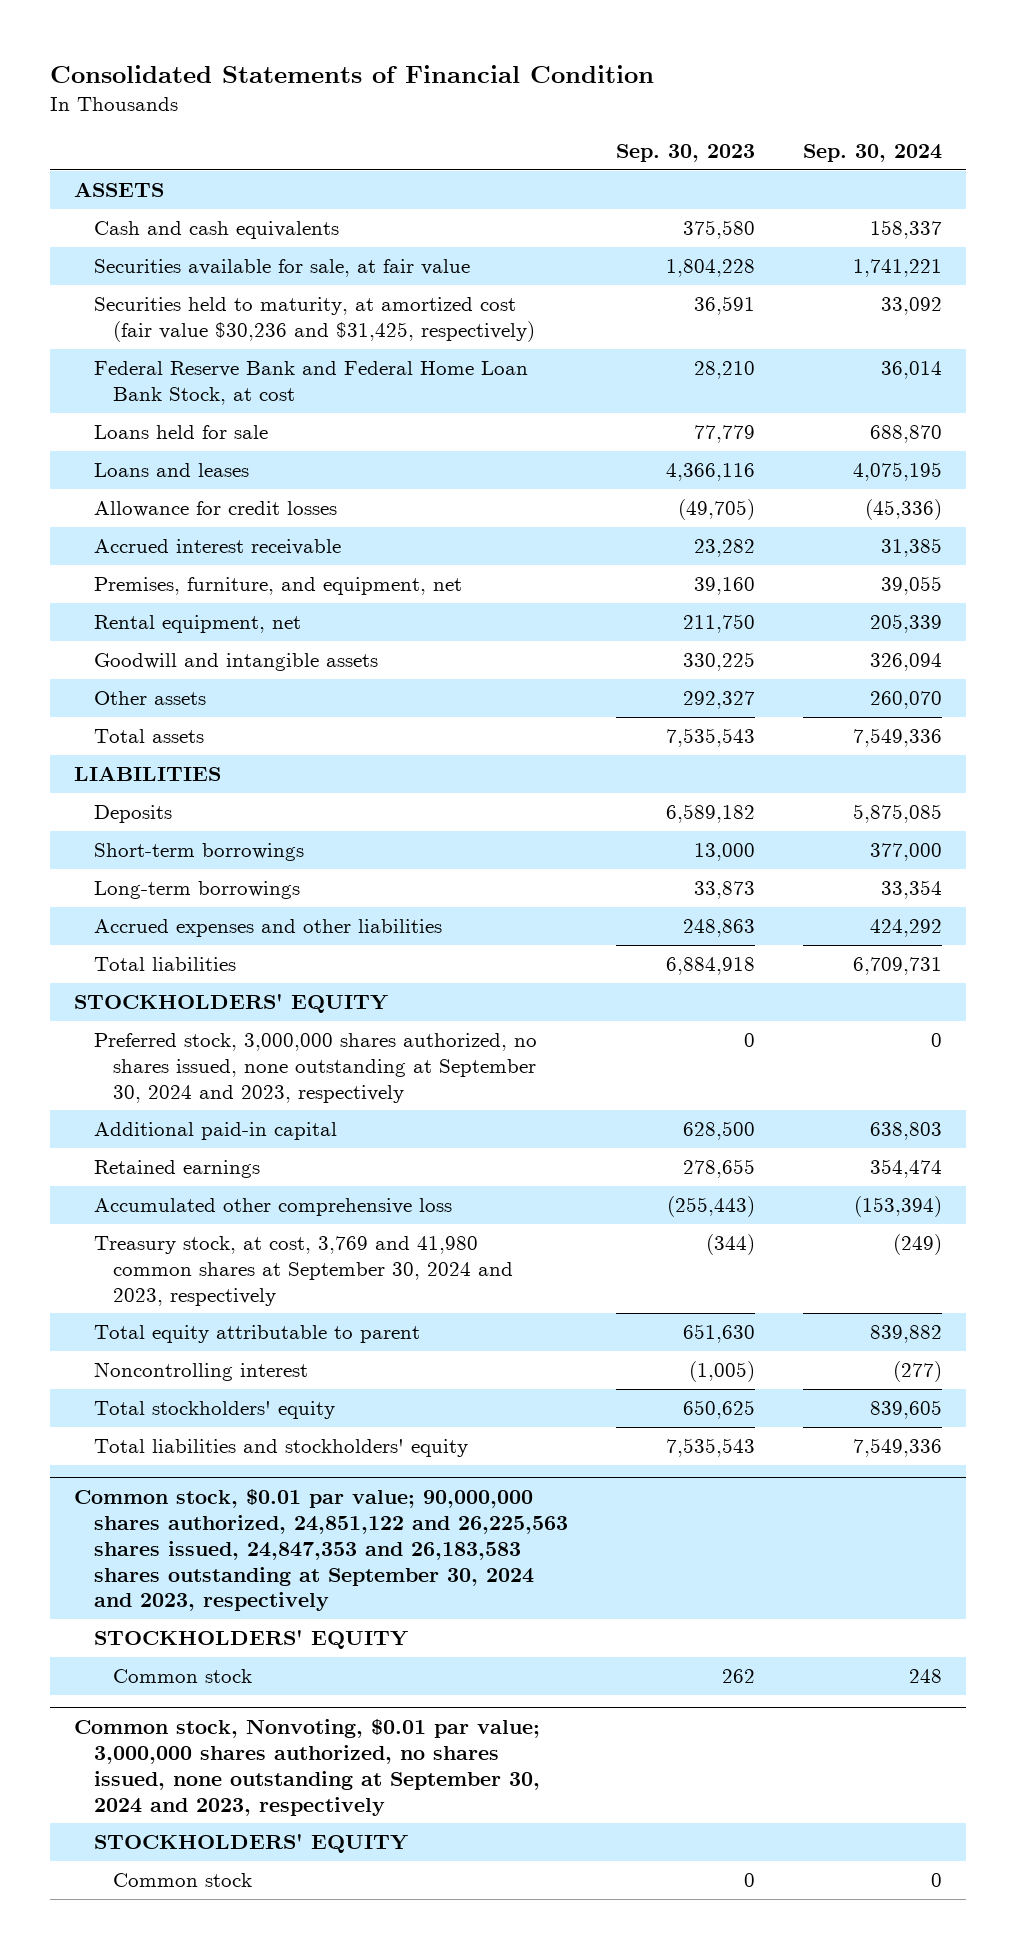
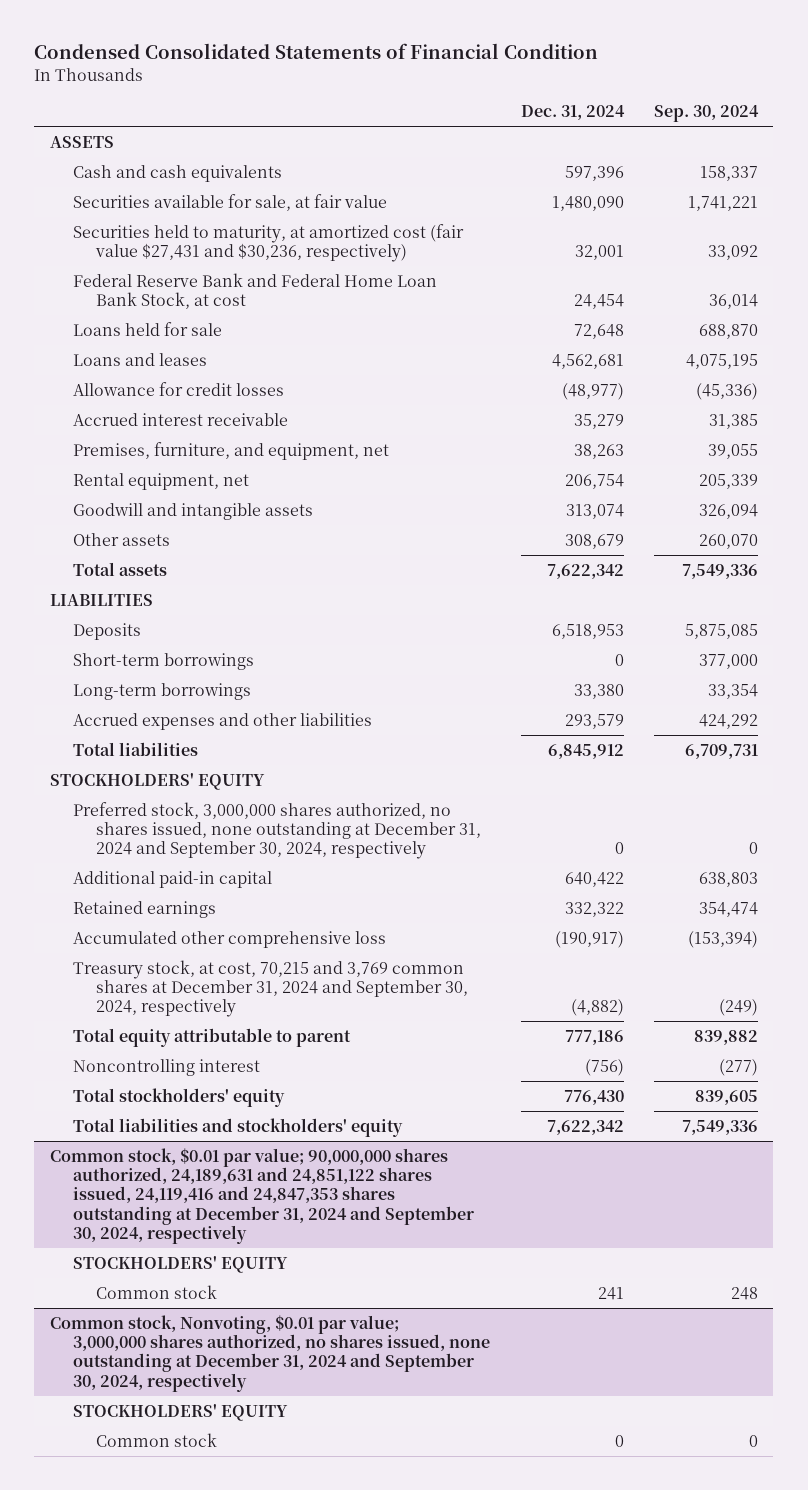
- Consolidated Statements of Financial Condition
+ Condensed Consolidated Statements of Financial Condition
- | Sep. 30, 2023 | Sep. 30, 2024
+ | Dec. 31, 2024 | Sep. 30, 2024
- Securities held to maturity, at amortized cost (fair value $30,236 and $31,425, respectively) | 36,591 | 33,092
+ Securities held to maturity, at amortized cost (fair value $27,431 and $30,236, respectively) | 32,001 | 33,092
- Preferred stock, 3,000,000 shares authorized, no shares issued, none outstanding at September 30, 2024 and 2023, respectively | 0 | 0
+ Preferred stock, 3,000,000 shares authorized, no shares issued, none outstanding at December 31, 2024 and September 30, 2024, respectively | 0 | 0
- Treasury stock, at cost, 3,769 and 41,980 common shares at September 30, 2024 and 2023, respectively | (344) | (249)
+ Treasury stock, at cost, 70,215 and 3,769 common shares at December 31, 2024 and September 30, 2024, respectively | (4,882) | (249)
- Common stock, $0.01 par value; 90,000,000 shares authorized, 24,851,122 and 26,225,563 shares issued, 24,847,353 and 26,183,583 shares outstanding at September 30, 2024 and 2023, respectively
+ Common stock, $0.01 par value; 90,000,000 shares authorized, 24,189,631 and 24,851,122 shares issued, 24,119,416 and 24,847,353 shares outstanding at December 31, 2024 and September 30, 2024, respectively
- Common stock, Nonvoting, $0.01 par value; 3,000,000 shares authorized, no shares issued, none outstanding at September 30, 2024 and 2023, respectively
+ Common stock, Nonvoting, $0.01 par value; 3,000,000 shares authorized, no shares issued, none outstanding at December 31, 2024 and September 30, 2024, respectively

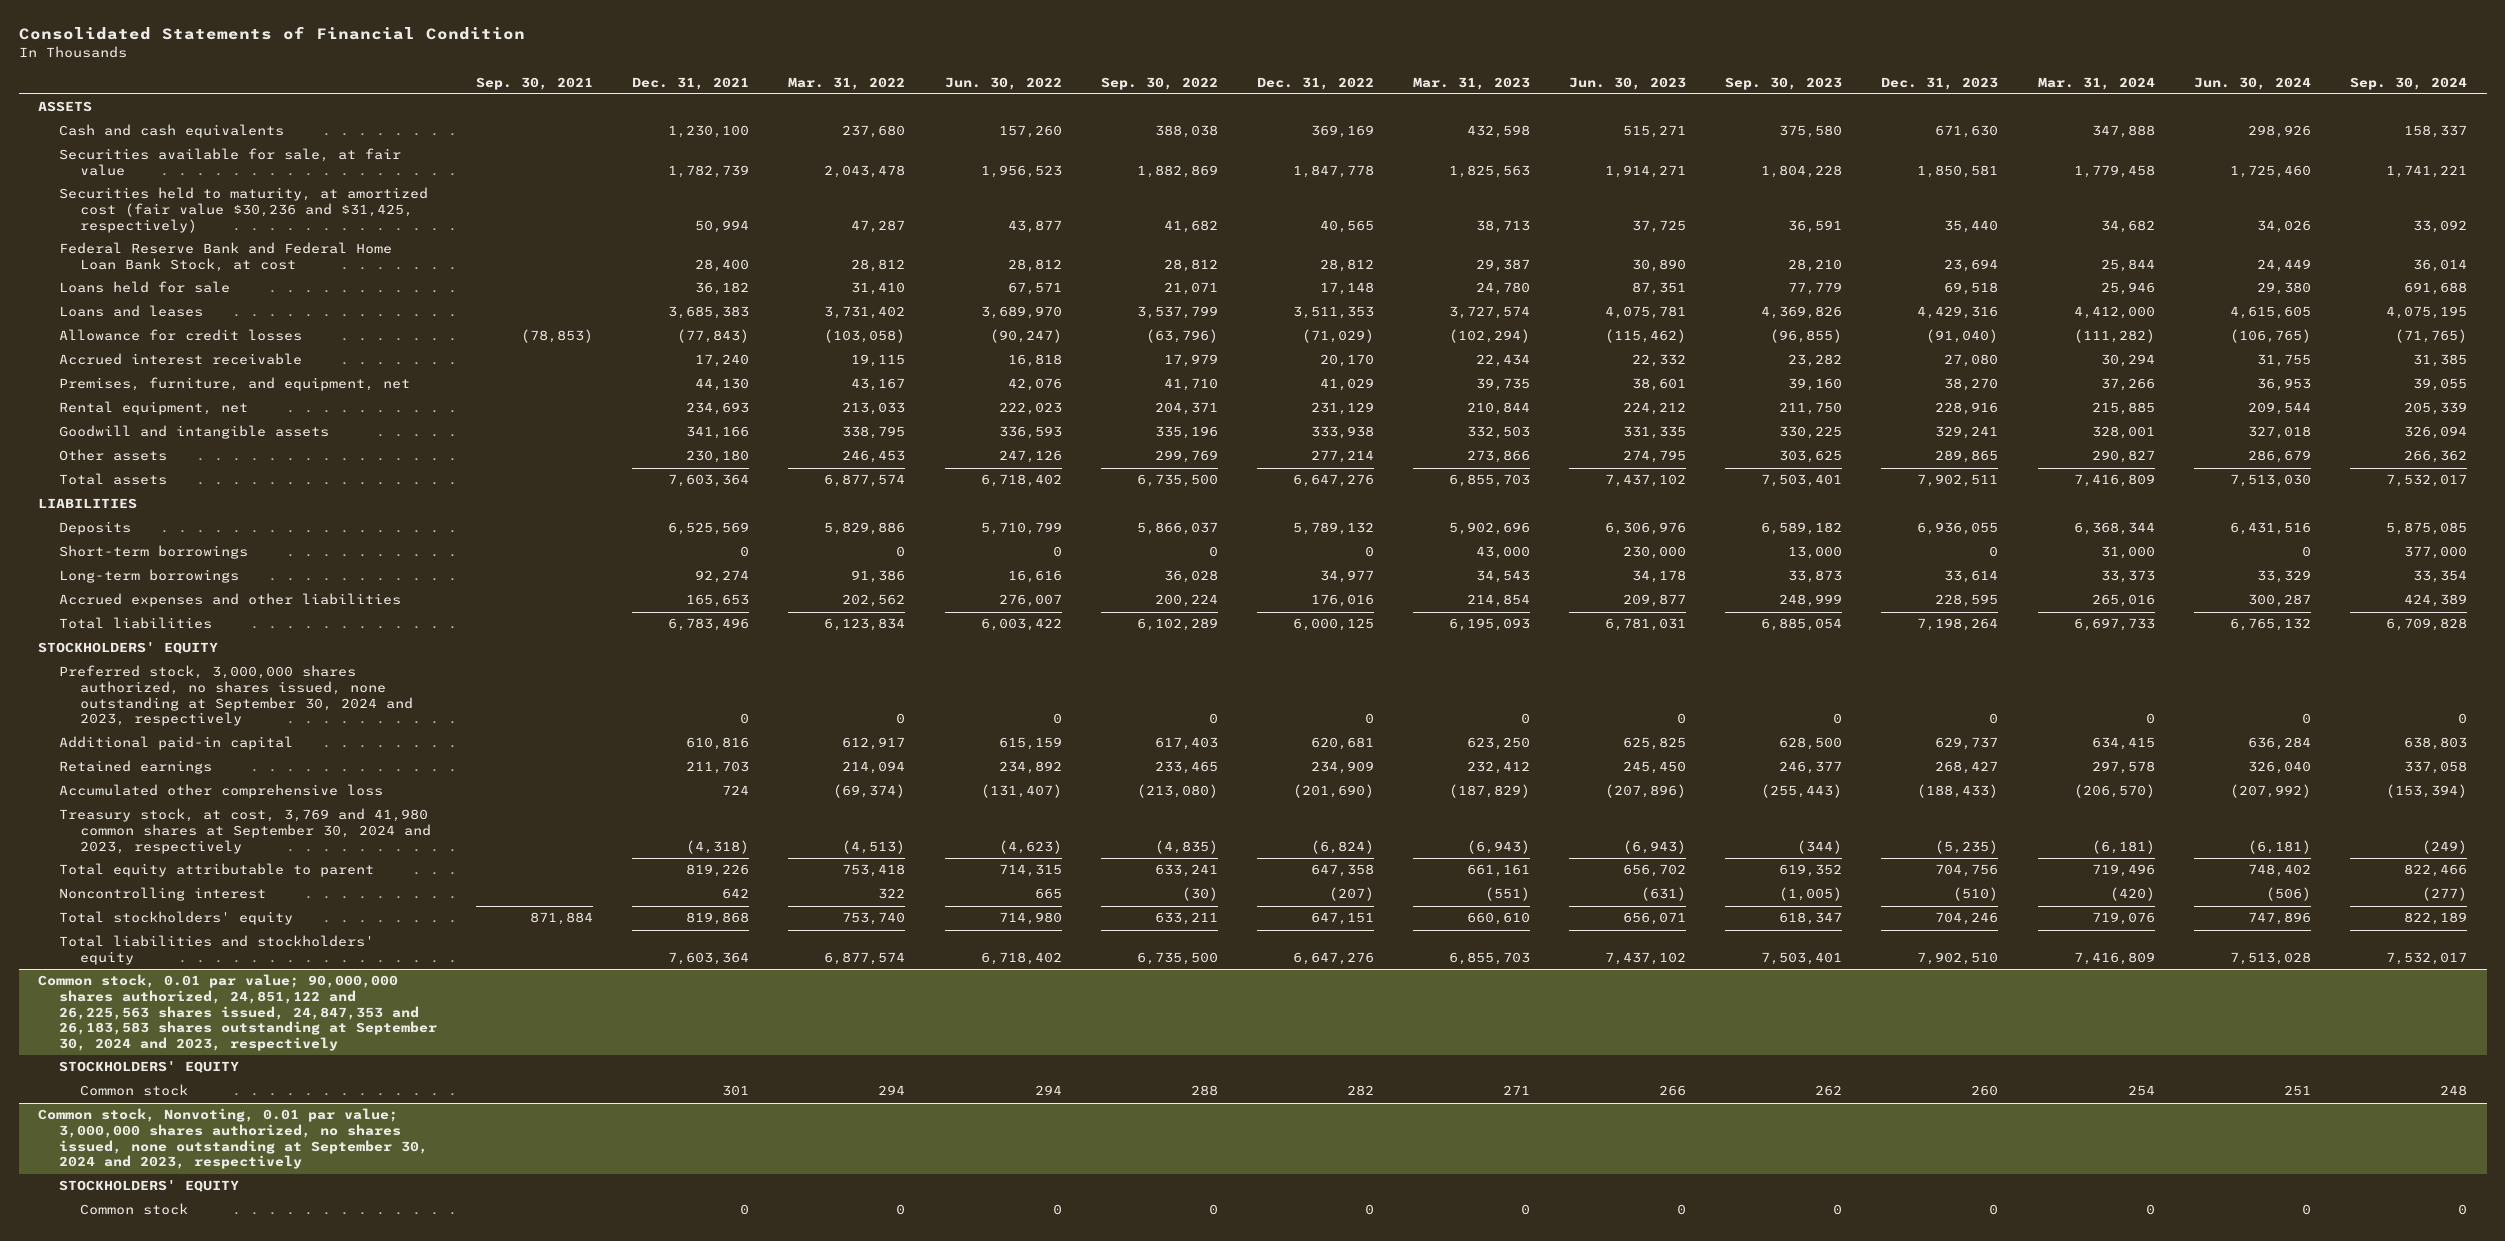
- Condensed Consolidated Statements of Financial Condition
+ Consolidated Statements of Financial Condition
- | Dec. 31, 2024 | Sep. 30, 2024
+ | Sep. 30, 2021 | Dec. 31, 2021 | Mar. 31, 2022 | Jun. 30, 2022 | Sep. 30, 2022 | Dec. 31, 2022 | Mar. 31, 2023 | Jun. 30, 2023 | Sep. 30, 2023 | Dec. 31, 2023 | Mar. 31, 2024 | Jun. 30, 2024 | Sep. 30, 2024
- Securities held to maturity, at amortized cost (fair value $27,431 and $30,236, respectively) | 32,001 | 33,092
+ Securities held to maturity, at amortized cost (fair value $30,236 and $31,425, respectively) | | 50,994 | 47,287 | 43,877 | 41,682 | 40,565 | 38,713 | 37,725 | 36,591 | 35,440 | 34,682 | 34,026 | 33,092
- Loans held for sale | 72,648 | 688,870
+ Loans held for sale | | 36,182 | 31,410 | 67,571 | 21,071 | 17,148 | 24,780 | 87,351 | 77,779 | 69,518 | 25,946 | 29,380 | 691,688
- Allowance for credit losses | (48,977) | (45,336)
+ Allowance for credit losses | (78,853) | (77,843) | (103,058) | (90,247) | (63,796) | (71,029) | (102,294) | (115,462) | (96,855) | (91,040) | (111,282) | (106,765) | (71,765)
- Other assets | 308,679 | 260,070
- Total assets | 7,622,342 | 7,549,336
+ Other assets | | 230,180 | 246,453 | 247,126 | 299,769 | 277,214 | 273,866 | 274,795 | 303,625 | 289,865 | 290,827 | 286,679 | 266,362
+ Total assets | | 7,603,364 | 6,877,574 | 6,718,402 | 6,735,500 | 6,647,276 | 6,855,703 | 7,437,102 | 7,503,401 | 7,902,511 | 7,416,809 | 7,513,030 | 7,532,017
- Accrued expenses and other liabilities | 293,579 | 424,292
- Total liabilities | 6,845,912 | 6,709,731
+ Accrued expenses and other liabilities | | 165,653 | 202,562 | 276,007 | 200,224 | 176,016 | 214,854 | 209,877 | 248,999 | 228,595 | 265,016 | 300,287 | 424,389
+ Total liabilities | | 6,783,496 | 6,123,834 | 6,003,422 | 6,102,289 | 6,000,125 | 6,195,093 | 6,781,031 | 6,885,054 | 7,198,264 | 6,697,733 | 6,765,132 | 6,709,828
- Preferred stock, 3,000,000 shares authorized, no shares issued, none outstanding at December 31, 2024 and September 30, 2024, respectively | 0 | 0
+ Preferred stock, 3,000,000 shares authorized, no shares issued, none outstanding at September 30, 2024 and 2023, respectively | | 0 | 0 | 0 | 0 | 0 | 0 | 0 | 0 | 0 | 0 | 0 | 0
- Retained earnings | 332,322 | 354,474
+ Retained earnings | | 211,703 | 214,094 | 234,892 | 233,465 | 234,909 | 232,412 | 245,450 | 246,377 | 268,427 | 297,578 | 326,040 | 337,058
- Treasury stock, at cost, 70,215 and 3,769 common shares at December 31, 2024 and September 30, 2024, respectively | (4,882) | (249)
- Total equity attributable to parent | 777,186 | 839,882
+ Treasury stock, at cost, 3,769 and 41,980 common shares at September 30, 2024 and 2023, respectively | | (4,318) | (4,513) | (4,623) | (4,835) | (6,824) | (6,943) | (6,943) | (344) | (5,235) | (6,181) | (6,181) | (249)
+ Total equity attributable to parent | | 819,226 | 753,418 | 714,315 | 633,241 | 647,358 | 661,161 | 656,702 | 619,352 | 704,756 | 719,496 | 748,402 | 822,466
- Total stockholders' equity | 776,430 | 839,605
- Total liabilities and stockholders' equity | 7,622,342 | 7,549,336
- Common stock, $0.01 par value; 90,000,000 shares authorized, 24,189,631 and 24,851,122 shares issued, 24,119,416 and 24,847,353 shares outstanding at December 31, 2024 and September 30, 2024, respectively
+ Total stockholders' equity | 871,884 | 819,868 | 753,740 | 714,980 | 633,211 | 647,151 | 660,610 | 656,071 | 618,347 | 704,246 | 719,076 | 747,896 | 822,189
+ Total liabilities and stockholders' equity | | 7,603,364 | 6,877,574 | 6,718,402 | 6,735,500 | 6,647,276 | 6,855,703 | 7,437,102 | 7,503,401 | 7,902,510 | 7,416,809 | 7,513,028 | 7,532,017
+ Common stock, 0.01 par value; 90,000,000 shares authorized, 24,851,122 and 26,225,563 shares issued, 24,847,353 and 26,183,583 shares outstanding at September 30, 2024 and 2023, respectively
- Common stock, Nonvoting, $0.01 par value; 3,000,000 shares authorized, no shares issued, none outstanding at December 31, 2024 and September 30, 2024, respectively
+ Common stock, Nonvoting, 0.01 par value; 3,000,000 shares authorized, no shares issued, none outstanding at September 30, 2024 and 2023, respectively

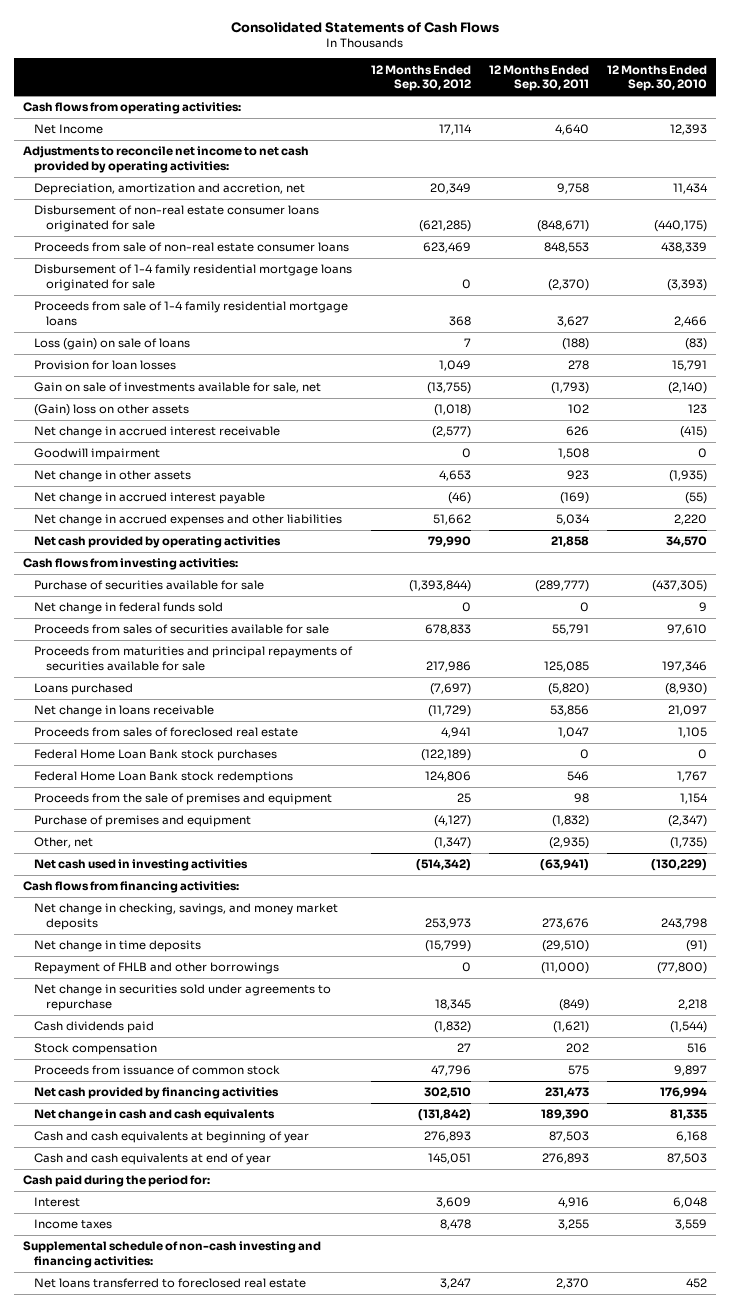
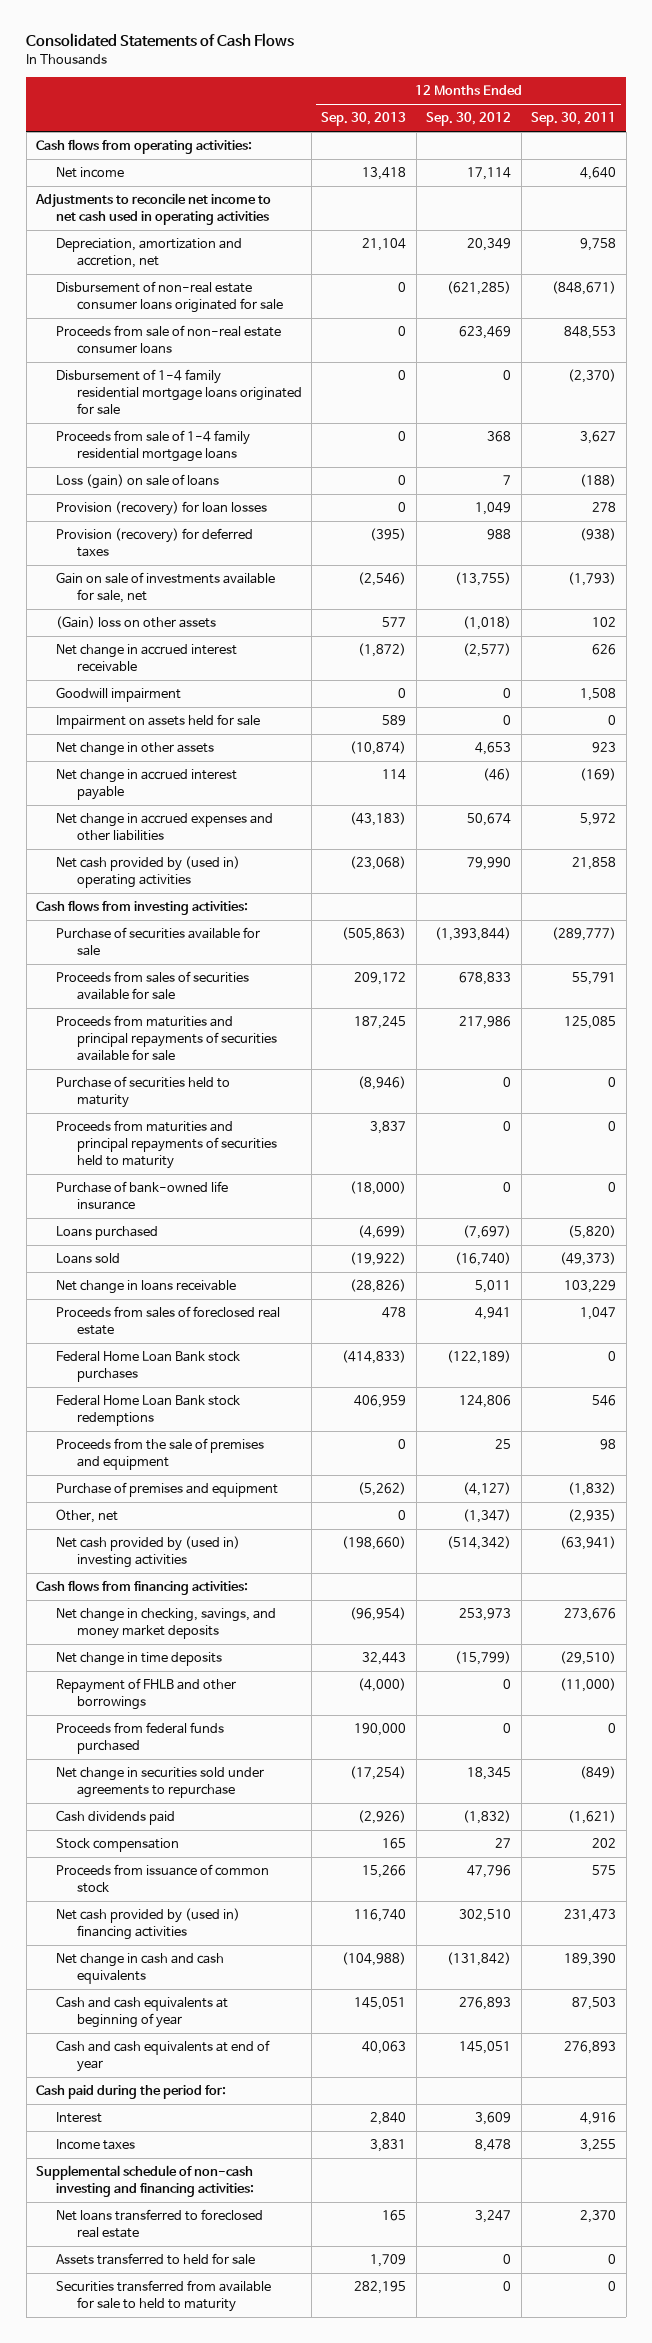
- | 12 Months Ended Sep. 30, 2012 | 12 Months Ended Sep. 30, 2011 | 12 Months Ended Sep. 30, 2010
+ | 12 Months Ended Sep. 30, 2013 | 12 Months Ended Sep. 30, 2012 | 12 Months Ended Sep. 30, 2011
- Net Income | 17,114 | 4,640 | 12,393
- Adjustments to reconcile net income to net cash provided by operating activities:
+ Net income | 13,418 | 17,114 | 4,640
+ Adjustments to reconcile net income to net cash used in operating activities
- Provision for loan losses | 1,049 | 278 | 15,791
+ Provision (recovery) for loan losses | 0 | 1,049 | 278
+ Provision (recovery) for deferred taxes | (395) | 988 | (938)
+ Impairment on assets held for sale | 589 | 0 | 0
- Net change in accrued expenses and other liabilities | 51,662 | 5,034 | 2,220
- Net cash provided by operating activities | 79,990 | 21,858 | 34,570
+ Net change in accrued expenses and other liabilities | (43,183) | 50,674 | 5,972
+ Net cash provided by (used in) operating activities | (23,068) | 79,990 | 21,858
- Net change in federal funds sold | 0 | 0 | 9
+ Purchase of securities held to maturity | (8,946) | 0 | 0
+ Proceeds from maturities and principal repayments of securities held to maturity | 3,837 | 0 | 0
+ Purchase of bank-owned life insurance | (18,000) | 0 | 0
- Net change in loans receivable | (11,729) | 53,856 | 21,097
+ Loans sold | (19,922) | (16,740) | (49,373)
+ Net change in loans receivable | (28,826) | 5,011 | 103,229
- Net cash used in investing activities | (514,342) | (63,941) | (130,229)
+ Net cash provided by (used in) investing activities | (198,660) | (514,342) | (63,941)
+ Proceeds from federal funds purchased | 190,000 | 0 | 0
- Net cash provided by financing activities | 302,510 | 231,473 | 176,994
+ Net cash provided by (used in) financing activities | 116,740 | 302,510 | 231,473
+ Assets transferred to held for sale | 1,709 | 0 | 0
+ Securities transferred from available for sale to held to maturity | 282,195 | 0 | 0

